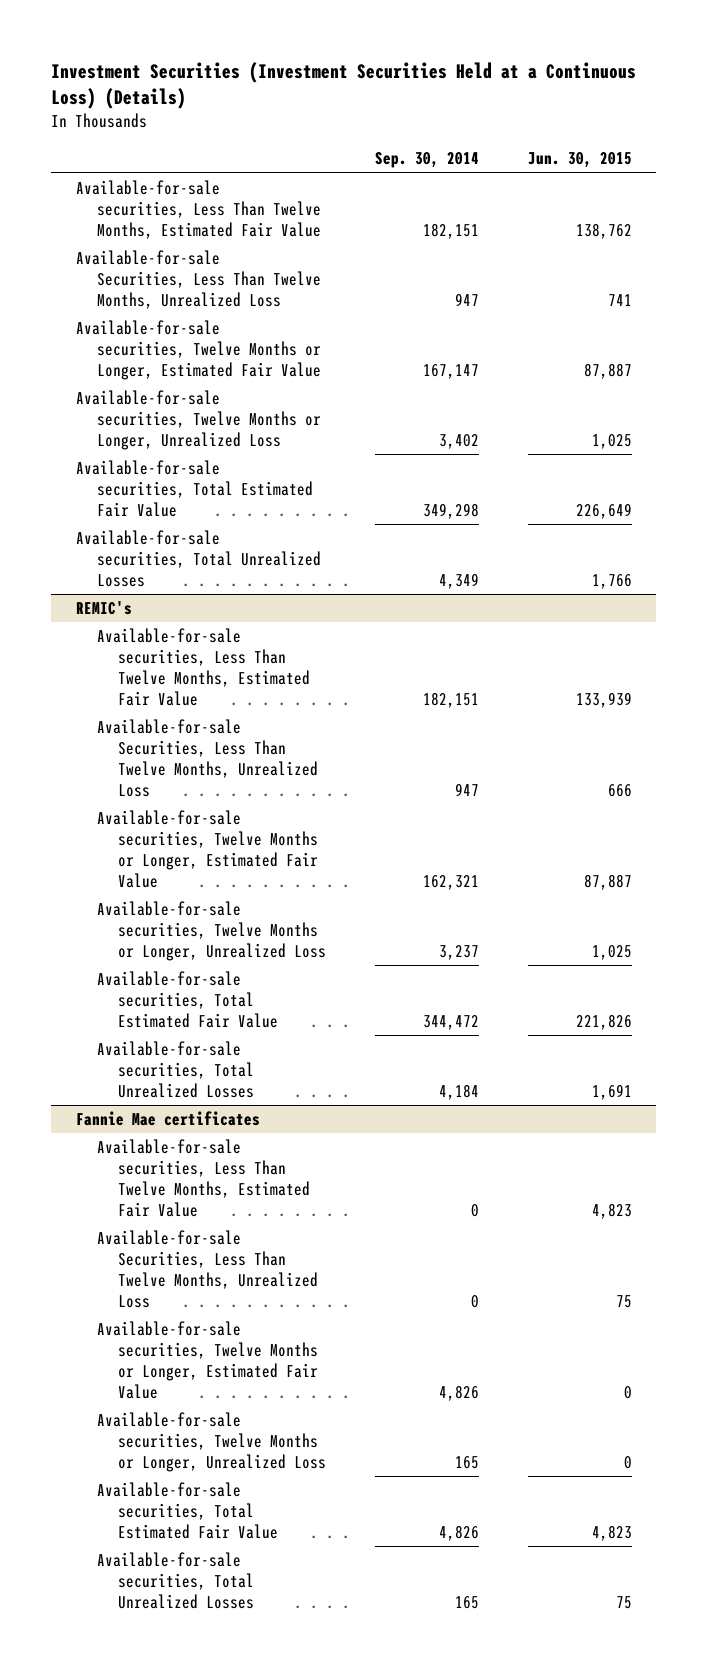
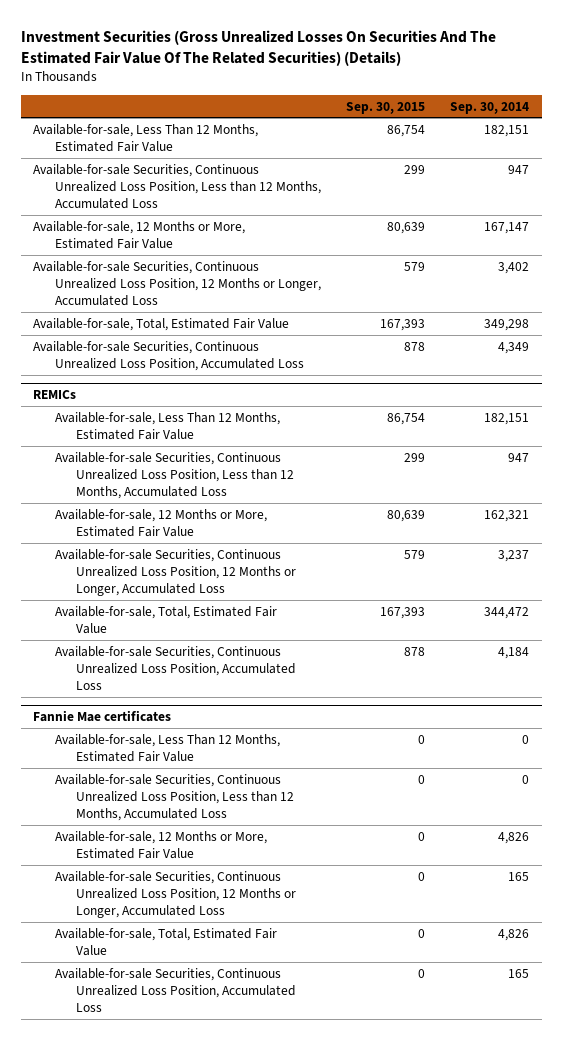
- Investment Securities (Investment Securities Held at a Continuous Loss) (Details)
+ Investment Securities (Gross Unrealized Losses On Securities And The Estimated Fair Value Of The Related Securities) (Details)
- | Sep. 30, 2014 | Jun. 30, 2015
+ | Sep. 30, 2015 | Sep. 30, 2014
- Available-for-sale securities, Less Than Twelve Months, Estimated Fair Value | 182,151 | 138,762
- Available-for-sale Securities, Less Than Twelve Months, Unrealized Loss | 947 | 741
- Available-for-sale securities, Twelve Months or Longer, Estimated Fair Value | 167,147 | 87,887
- Available-for-sale securities, Twelve Months or Longer, Unrealized Loss | 3,402 | 1,025
- Available-for-sale securities, Total Estimated Fair Value | 349,298 | 226,649
- Available-for-sale securities, Total Unrealized Losses | 4,349 | 1,766
- REMIC's
- Available-for-sale securities, Less Than Twelve Months, Estimated Fair Value | 182,151 | 133,939
- Available-for-sale Securities, Less Than Twelve Months, Unrealized Loss | 947 | 666
- Available-for-sale securities, Twelve Months or Longer, Estimated Fair Value | 162,321 | 87,887
- Available-for-sale securities, Twelve Months or Longer, Unrealized Loss | 3,237 | 1,025
- Available-for-sale securities, Total Estimated Fair Value | 344,472 | 221,826
- Available-for-sale securities, Total Unrealized Losses | 4,184 | 1,691
+ Available-for-sale, Less Than 12 Months, Estimated Fair Value | 86,754 | 182,151
+ Available-for-sale Securities, Continuous Unrealized Loss Position, Less than 12 Months, Accumulated Loss | 299 | 947
+ Available-for-sale, 12 Months or More, Estimated Fair Value | 80,639 | 167,147
+ Available-for-sale Securities, Continuous Unrealized Loss Position, 12 Months or Longer, Accumulated Loss | 579 | 3,402
+ Available-for-sale, Total, Estimated Fair Value | 167,393 | 349,298
+ Available-for-sale Securities, Continuous Unrealized Loss Position, Accumulated Loss | 878 | 4,349
+ REMICs
+ Available-for-sale, Less Than 12 Months, Estimated Fair Value | 86,754 | 182,151
+ Available-for-sale Securities, Continuous Unrealized Loss Position, Less than 12 Months, Accumulated Loss | 299 | 947
+ Available-for-sale, 12 Months or More, Estimated Fair Value | 80,639 | 162,321
+ Available-for-sale Securities, Continuous Unrealized Loss Position, 12 Months or Longer, Accumulated Loss | 579 | 3,237
+ Available-for-sale, Total, Estimated Fair Value | 167,393 | 344,472
+ Available-for-sale Securities, Continuous Unrealized Loss Position, Accumulated Loss | 878 | 4,184
@ Fannie Mae certificates
- Available-for-sale securities, Less Than Twelve Months, Estimated Fair Value | 0 | 4,823
- Available-for-sale Securities, Less Than Twelve Months, Unrealized Loss | 0 | 75
- Available-for-sale securities, Twelve Months or Longer, Estimated Fair Value | 4,826 | 0
- Available-for-sale securities, Twelve Months or Longer, Unrealized Loss | 165 | 0
- Available-for-sale securities, Total Estimated Fair Value | 4,826 | 4,823
- Available-for-sale securities, Total Unrealized Losses | 165 | 75
+ Available-for-sale, Less Than 12 Months, Estimated Fair Value | 0 | 0
+ Available-for-sale Securities, Continuous Unrealized Loss Position, Less than 12 Months, Accumulated Loss | 0 | 0
+ Available-for-sale, 12 Months or More, Estimated Fair Value | 0 | 4,826
+ Available-for-sale Securities, Continuous Unrealized Loss Position, 12 Months or Longer, Accumulated Loss | 0 | 165
+ Available-for-sale, Total, Estimated Fair Value | 0 | 4,826
+ Available-for-sale Securities, Continuous Unrealized Loss Position, Accumulated Loss | 0 | 165

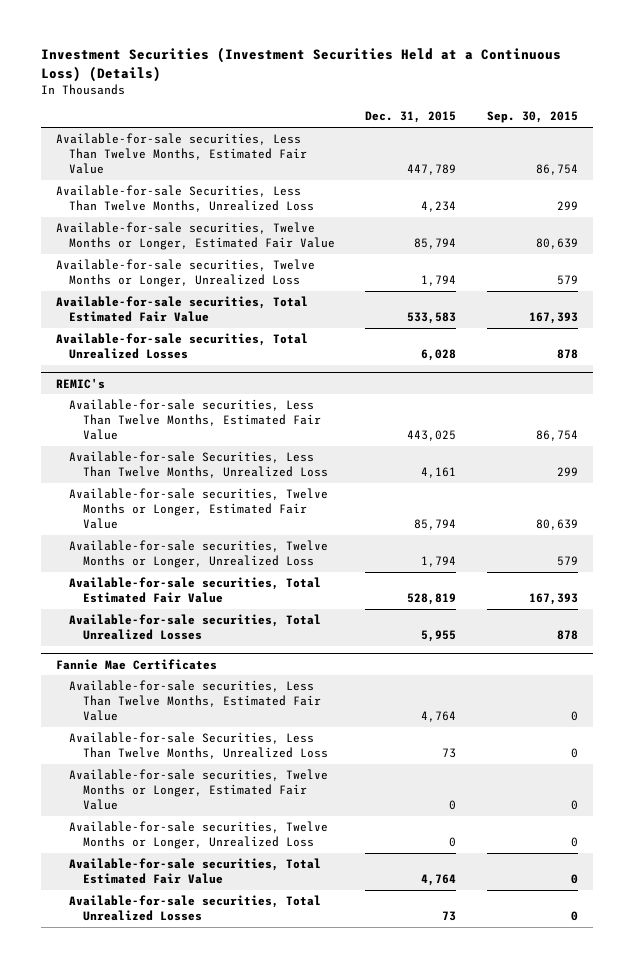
- Investment Securities (Gross Unrealized Losses On Securities And The Estimated Fair Value Of The Related Securities) (Details)
+ Investment Securities (Investment Securities Held at a Continuous Loss) (Details)
- | Sep. 30, 2015 | Sep. 30, 2014
+ | Dec. 31, 2015 | Sep. 30, 2015
- Available-for-sale, Less Than 12 Months, Estimated Fair Value | 86,754 | 182,151
- Available-for-sale Securities, Continuous Unrealized Loss Position, Less than 12 Months, Accumulated Loss | 299 | 947
- Available-for-sale, 12 Months or More, Estimated Fair Value | 80,639 | 167,147
- Available-for-sale Securities, Continuous Unrealized Loss Position, 12 Months or Longer, Accumulated Loss | 579 | 3,402
- Available-for-sale, Total, Estimated Fair Value | 167,393 | 349,298
- Available-for-sale Securities, Continuous Unrealized Loss Position, Accumulated Loss | 878 | 4,349
- REMICs
- Available-for-sale, Less Than 12 Months, Estimated Fair Value | 86,754 | 182,151
- Available-for-sale Securities, Continuous Unrealized Loss Position, Less than 12 Months, Accumulated Loss | 299 | 947
- Available-for-sale, 12 Months or More, Estimated Fair Value | 80,639 | 162,321
- Available-for-sale Securities, Continuous Unrealized Loss Position, 12 Months or Longer, Accumulated Loss | 579 | 3,237
- Available-for-sale, Total, Estimated Fair Value | 167,393 | 344,472
- Available-for-sale Securities, Continuous Unrealized Loss Position, Accumulated Loss | 878 | 4,184
- Fannie Mae certificates
- Available-for-sale, Less Than 12 Months, Estimated Fair Value | 0 | 0
- Available-for-sale Securities, Continuous Unrealized Loss Position, Less than 12 Months, Accumulated Loss | 0 | 0
- Available-for-sale, 12 Months or More, Estimated Fair Value | 0 | 4,826
- Available-for-sale Securities, Continuous Unrealized Loss Position, 12 Months or Longer, Accumulated Loss | 0 | 165
- Available-for-sale, Total, Estimated Fair Value | 0 | 4,826
- Available-for-sale Securities, Continuous Unrealized Loss Position, Accumulated Loss | 0 | 165
+ Available-for-sale securities, Less Than Twelve Months, Estimated Fair Value | 447,789 | 86,754
+ Available-for-sale Securities, Less Than Twelve Months, Unrealized Loss | 4,234 | 299
+ Available-for-sale securities, Twelve Months or Longer, Estimated Fair Value | 85,794 | 80,639
+ Available-for-sale securities, Twelve Months or Longer, Unrealized Loss | 1,794 | 579
+ Available-for-sale securities, Total Estimated Fair Value | 533,583 | 167,393
+ Available-for-sale securities, Total Unrealized Losses | 6,028 | 878
+ REMIC's
+ Available-for-sale securities, Less Than Twelve Months, Estimated Fair Value | 443,025 | 86,754
+ Available-for-sale Securities, Less Than Twelve Months, Unrealized Loss | 4,161 | 299
+ Available-for-sale securities, Twelve Months or Longer, Estimated Fair Value | 85,794 | 80,639
+ Available-for-sale securities, Twelve Months or Longer, Unrealized Loss | 1,794 | 579
+ Available-for-sale securities, Total Estimated Fair Value | 528,819 | 167,393
+ Available-for-sale securities, Total Unrealized Losses | 5,955 | 878
+ Fannie Mae Certificates
+ Available-for-sale securities, Less Than Twelve Months, Estimated Fair Value | 4,764 | 0
+ Available-for-sale Securities, Less Than Twelve Months, Unrealized Loss | 73 | 0
+ Available-for-sale securities, Twelve Months or Longer, Estimated Fair Value | 0 | 0
+ Available-for-sale securities, Twelve Months or Longer, Unrealized Loss | 0 | 0
+ Available-for-sale securities, Total Estimated Fair Value | 4,764 | 0
+ Available-for-sale securities, Total Unrealized Losses | 73 | 0

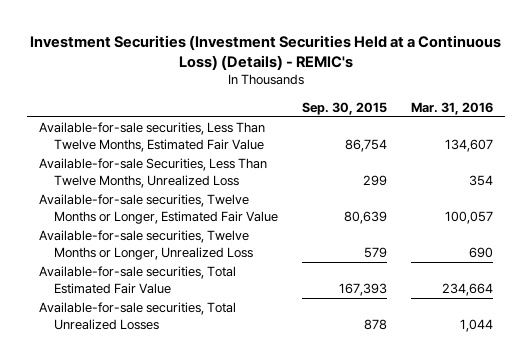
- Investment Securities (Investment Securities Held at a Continuous Loss) (Details)
+ Investment Securities (Investment Securities Held at a Continuous Loss) (Details) - REMIC's
- | Dec. 31, 2015 | Sep. 30, 2015
+ | Sep. 30, 2015 | Mar. 31, 2016
- REMIC's
- Available-for-sale securities, Less Than Twelve Months, Estimated Fair Value | 443,025 | 86,754
- Available-for-sale Securities, Less Than Twelve Months, Unrealized Loss | 4,161 | 299
- Available-for-sale securities, Twelve Months or Longer, Estimated Fair Value | 85,794 | 80,639
- Available-for-sale securities, Twelve Months or Longer, Unrealized Loss | 1,794 | 579
- Available-for-sale securities, Total Estimated Fair Value | 528,819 | 167,393
- Available-for-sale securities, Total Unrealized Losses | 5,955 | 878
- Fannie Mae Certificates
- Available-for-sale securities, Less Than Twelve Months, Estimated Fair Value | 4,764 | 0
- Available-for-sale Securities, Less Than Twelve Months, Unrealized Loss | 73 | 0
- Available-for-sale securities, Twelve Months or Longer, Estimated Fair Value | 0 | 0
- Available-for-sale securities, Twelve Months or Longer, Unrealized Loss | 0 | 0
- Available-for-sale securities, Total Estimated Fair Value | 4,764 | 0
- Available-for-sale securities, Total Unrealized Losses | 73 | 0

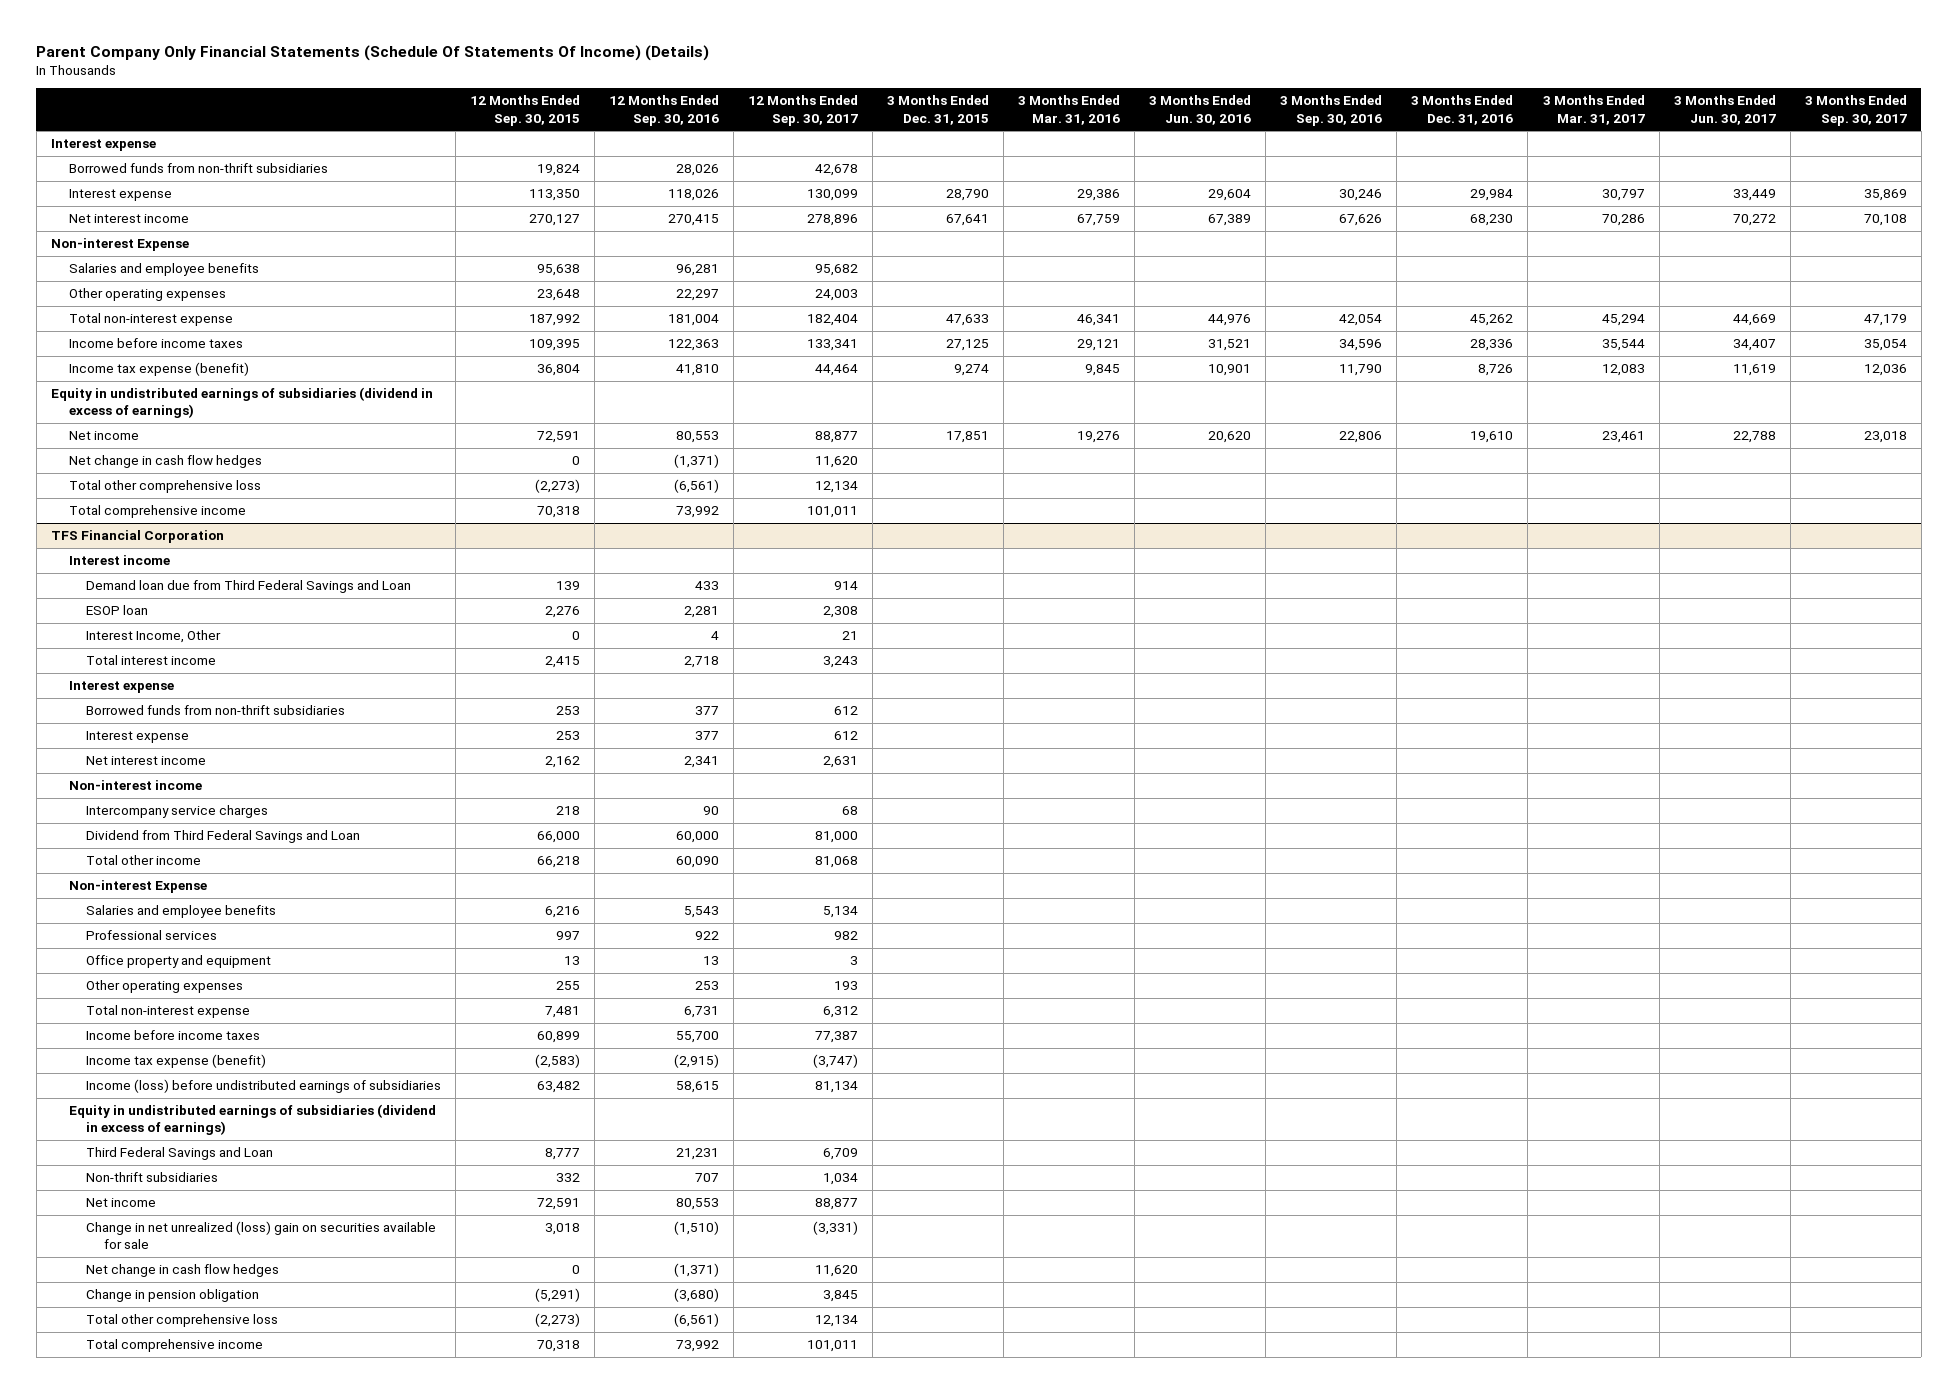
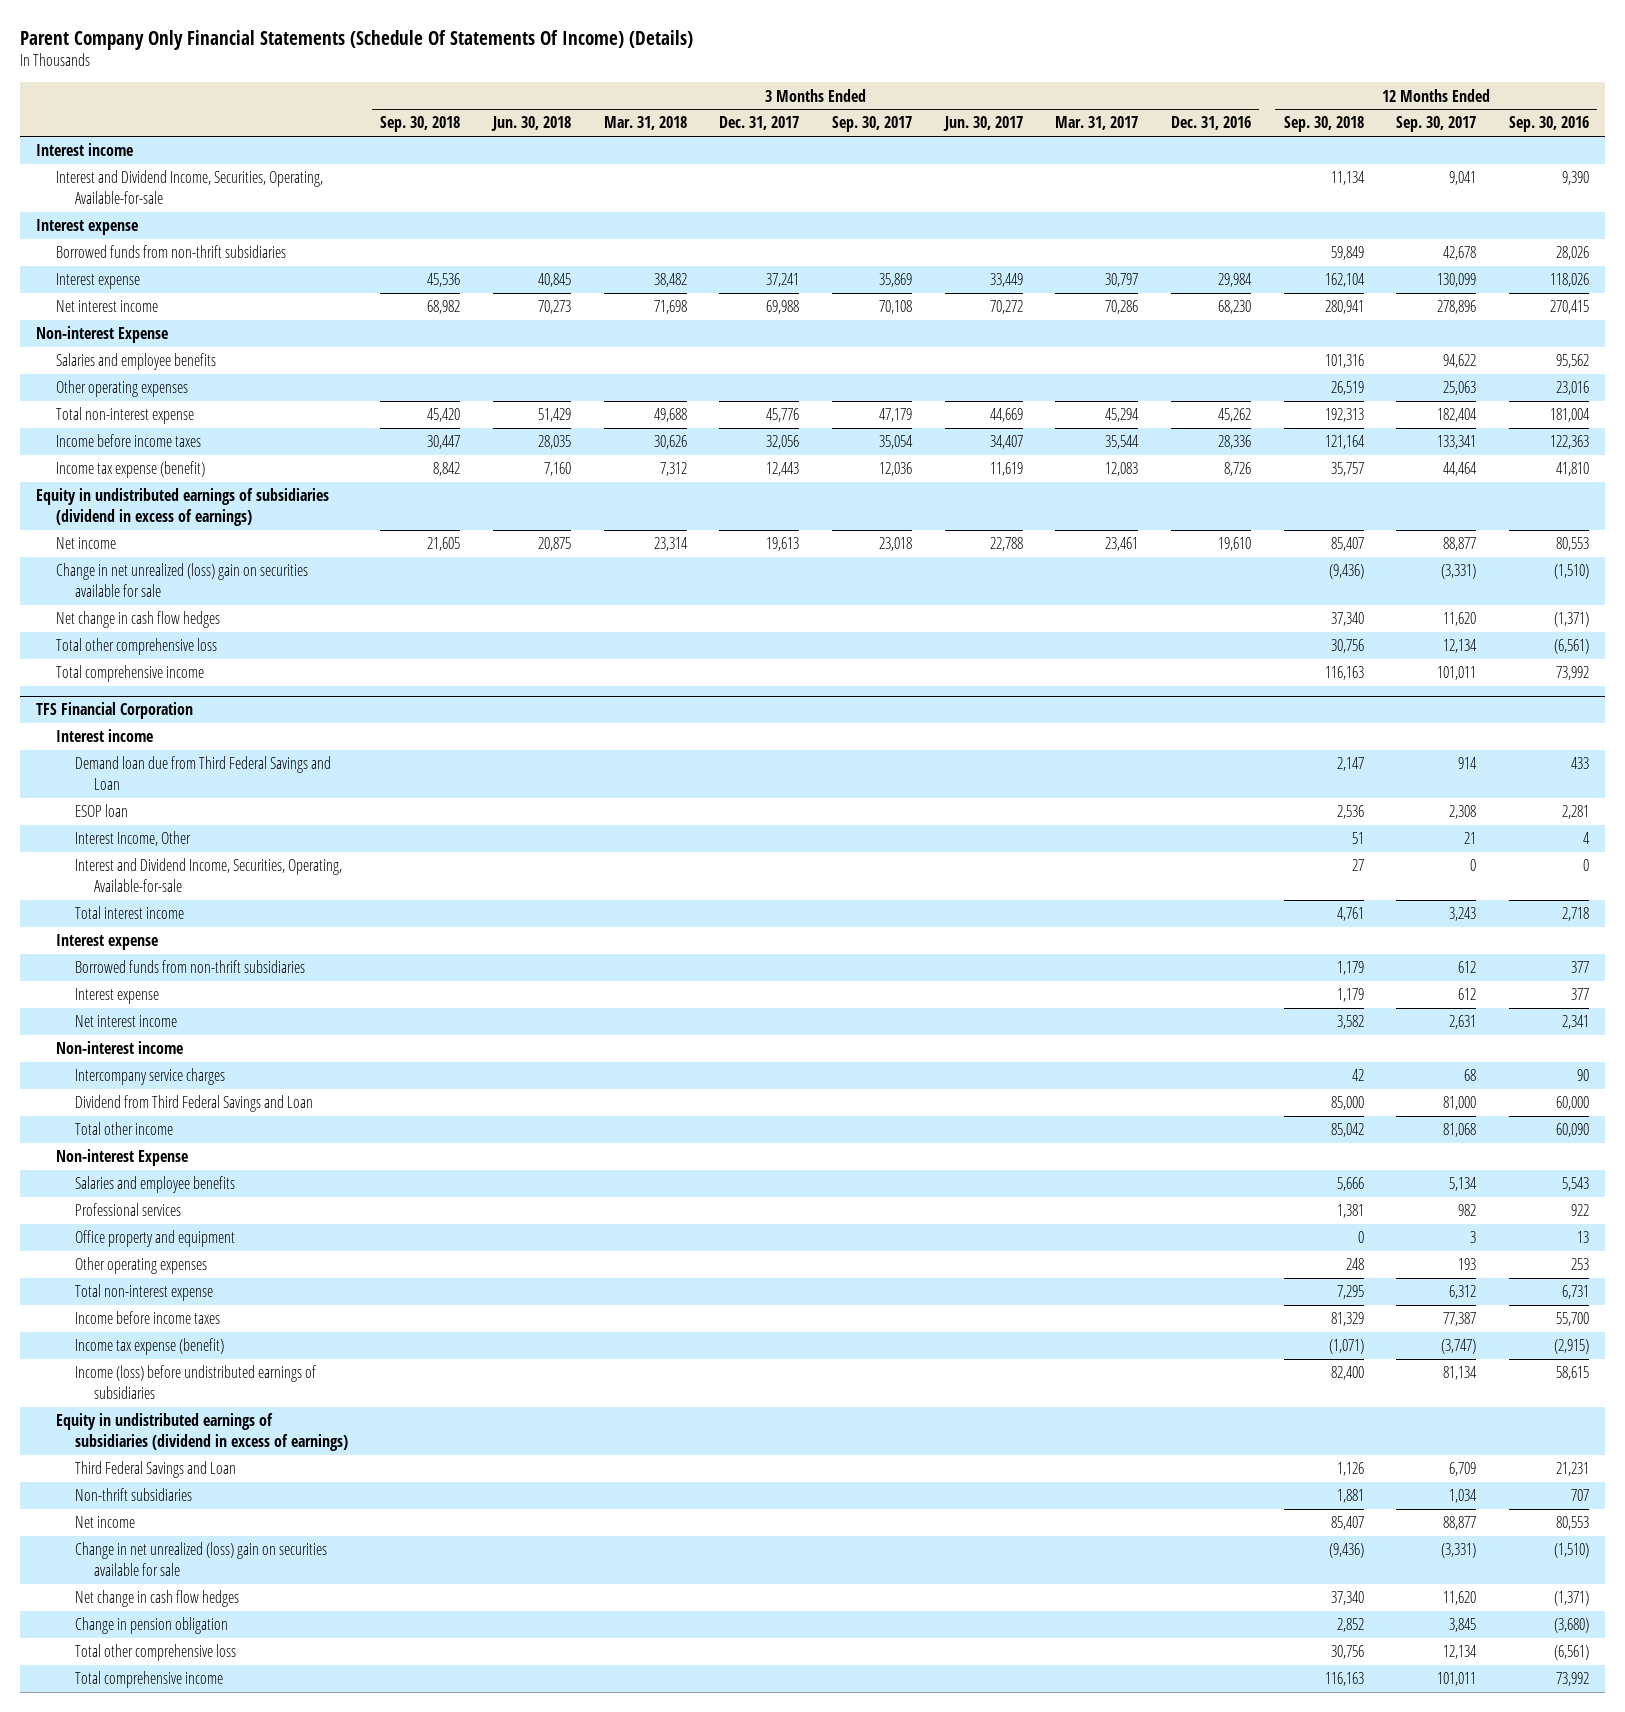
- | 12 Months Ended Sep. 30, 2015 | 12 Months Ended Sep. 30, 2016 | 12 Months Ended Sep. 30, 2017 | 3 Months Ended Dec. 31, 2015 | 3 Months Ended Mar. 31, 2016 | 3 Months Ended Jun. 30, 2016 | 3 Months Ended Sep. 30, 2016 | 3 Months Ended Dec. 31, 2016 | 3 Months Ended Mar. 31, 2017 | 3 Months Ended Jun. 30, 2017 | 3 Months Ended Sep. 30, 2017
+ | 3 Months Ended Sep. 30, 2018 | 3 Months Ended Jun. 30, 2018 | 3 Months Ended Mar. 31, 2018 | 3 Months Ended Dec. 31, 2017 | 3 Months Ended Sep. 30, 2017 | 3 Months Ended Jun. 30, 2017 | 3 Months Ended Mar. 31, 2017 | 3 Months Ended Dec. 31, 2016 | 12 Months Ended Sep. 30, 2018 | 12 Months Ended Sep. 30, 2017 | 12 Months Ended Sep. 30, 2016
+ Interest income
+ Interest and Dividend Income, Securities, Operating, Available-for-sale | | | | | | | | | 11,134 | 9,041 | 9,390
- Salaries and employee benefits | 95,638 | 96,281 | 95,682 | | | | | | | |
- Other operating expenses | 23,648 | 22,297 | 24,003 | | | | | | | |
+ Salaries and employee benefits | | | | | | | | | 101,316 | 94,622 | 95,562
+ Other operating expenses | | | | | | | | | 26,519 | 25,063 | 23,016
+ Change in net unrealized (loss) gain on securities available for sale | | | | | | | | | (9,436) | (3,331) | (1,510)
@ TFS Financial Corporation
+ Interest and Dividend Income, Securities, Operating, Available-for-sale | | | | | | | | | 27 | 0 | 0

